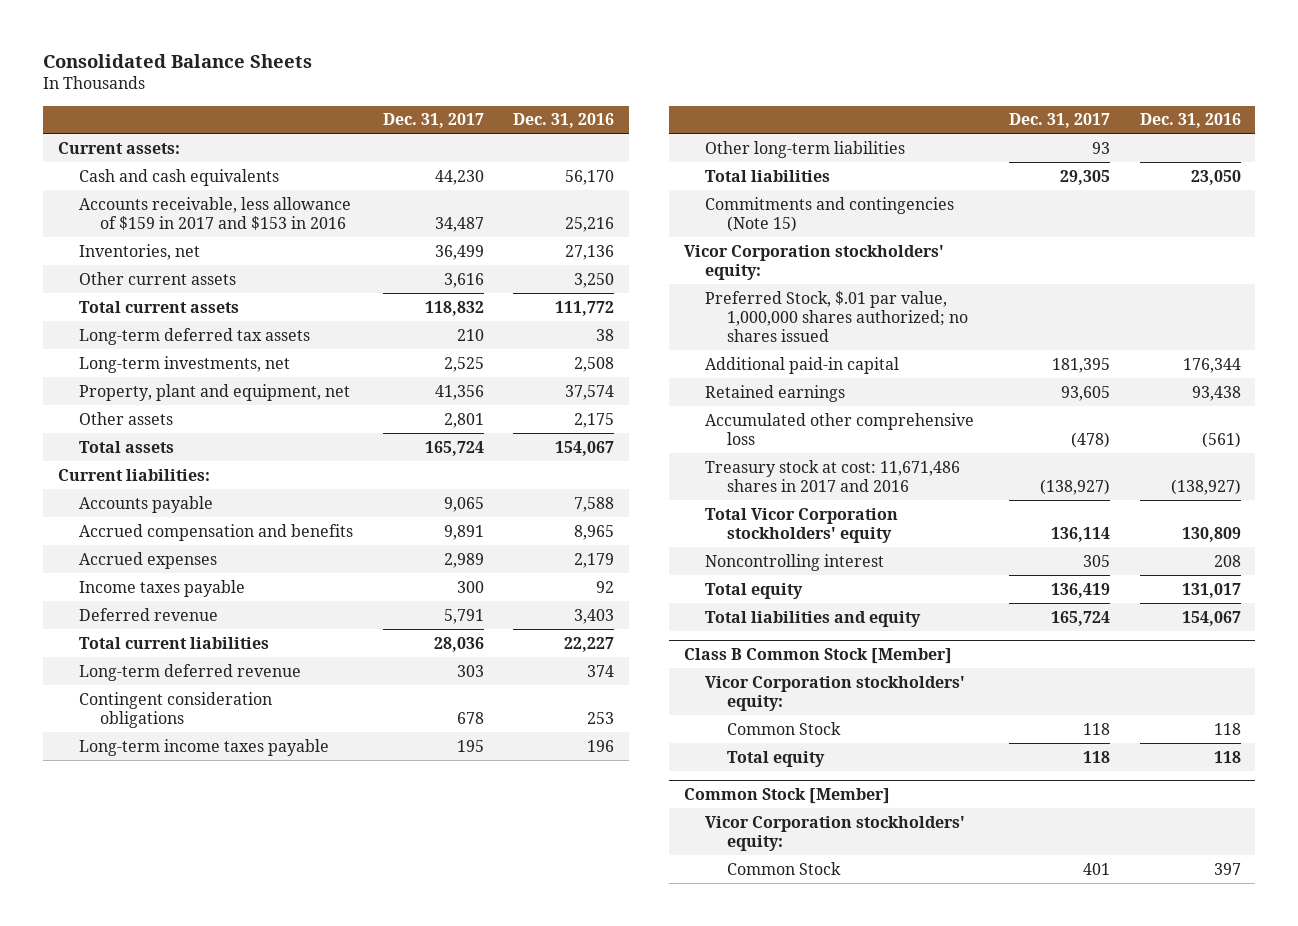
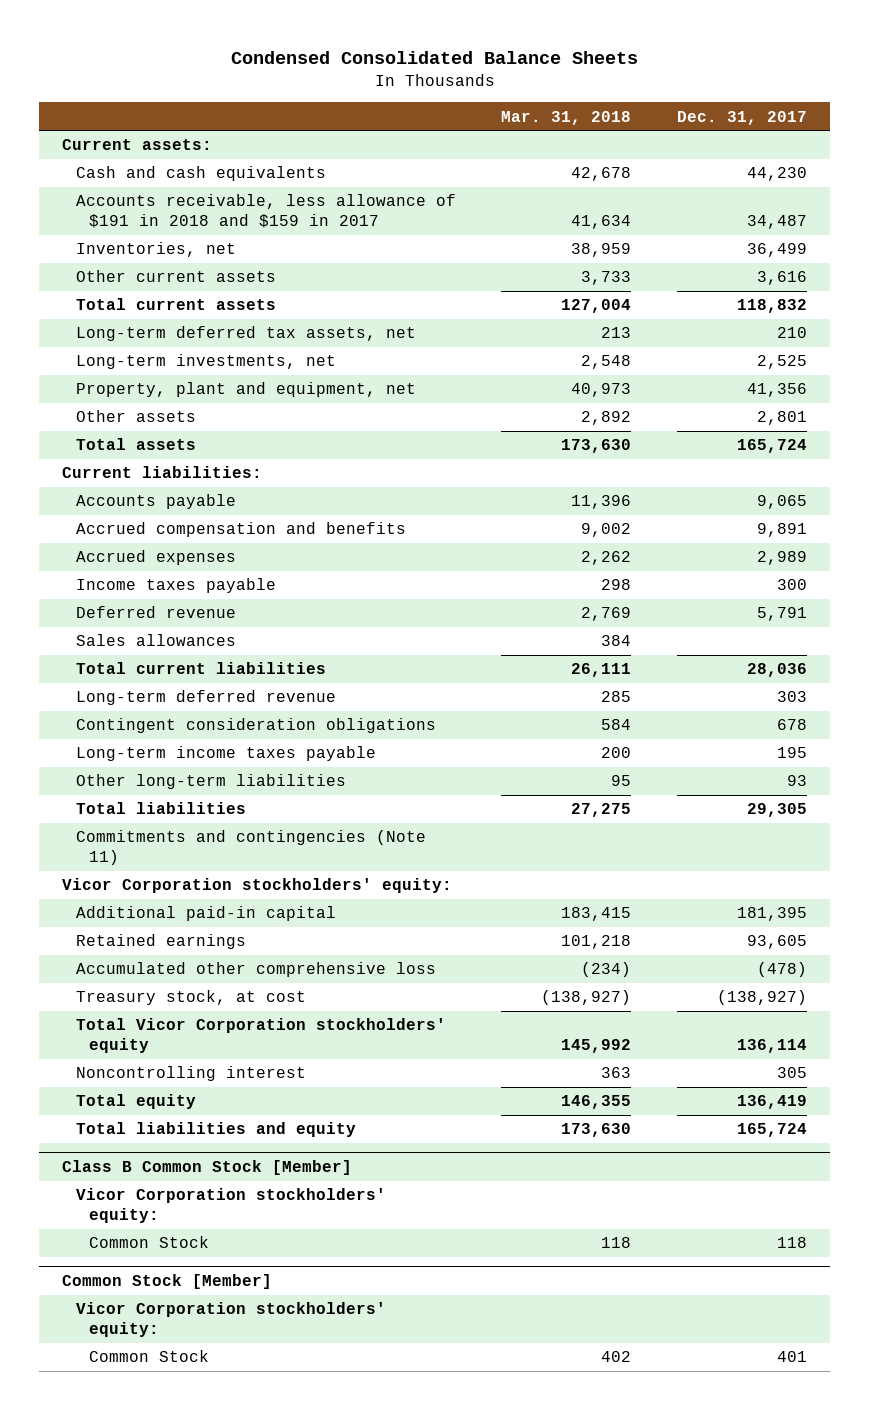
- Consolidated Balance Sheets
+ Condensed Consolidated Balance Sheets
- | Dec. 31, 2017 | Dec. 31, 2016
+ | Mar. 31, 2018 | Dec. 31, 2017
- Accounts receivable, less allowance of $159 in 2017 and $153 in 2016 | 34,487 | 25,216
+ Accounts receivable, less allowance of $191 in 2018 and $159 in 2017 | 41,634 | 34,487
- Long-term deferred tax assets | 210 | 38
+ Long-term deferred tax assets, net | 213 | 210
+ Sales allowances | 384 |
- Commitments and contingencies (Note 15)
+ Commitments and contingencies (Note 11)
- Preferred Stock, $.01 par value, 1,000,000 shares authorized; no shares issued
- Treasury stock at cost: 11,671,486 shares in 2017 and 2016 | (138,927) | (138,927)
+ Treasury stock, at cost | (138,927) | (138,927)
@ Class B Common Stock [Member]
- Total equity | 118 | 118

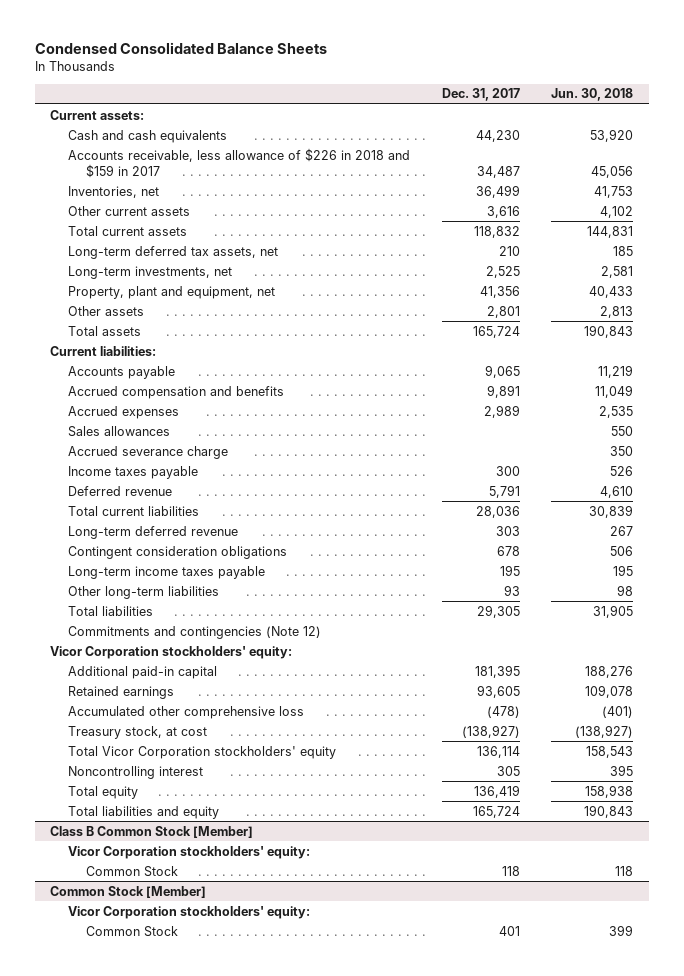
- | Mar. 31, 2018 | Dec. 31, 2017
+ | Dec. 31, 2017 | Jun. 30, 2018
- Accounts receivable, less allowance of $191 in 2018 and $159 in 2017 | 41,634 | 34,487
+ Accounts receivable, less allowance of $226 in 2018 and $159 in 2017 | 34,487 | 45,056
moved up: Sales allowances | | 550
+ Accrued severance charge | | 350
- Commitments and contingencies (Note 11)
+ Commitments and contingencies (Note 12)

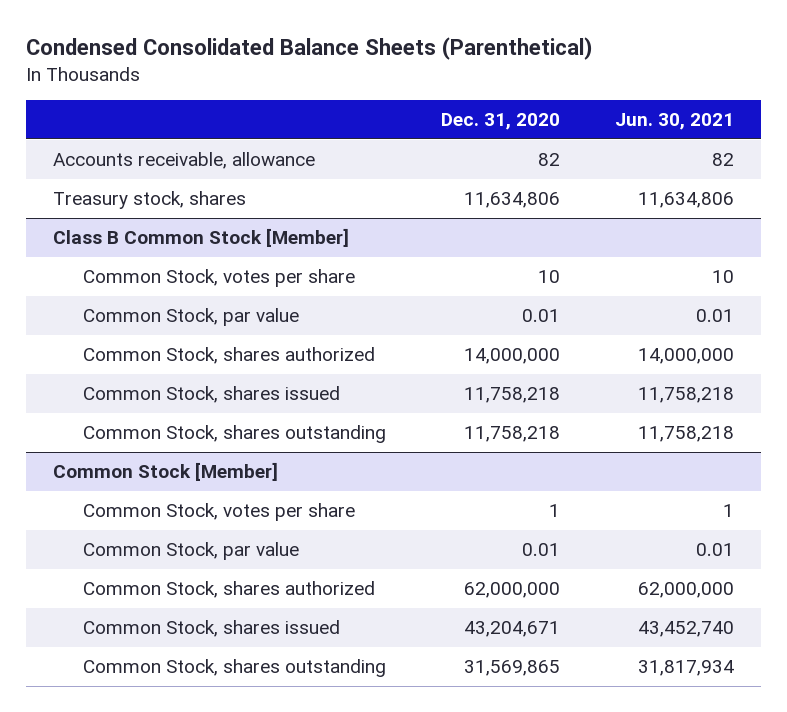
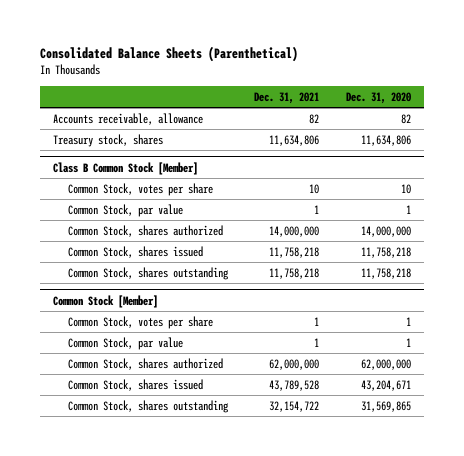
- Condensed Consolidated Balance Sheets (Parenthetical)
+ Consolidated Balance Sheets (Parenthetical)
- | Dec. 31, 2020 | Jun. 30, 2021
+ | Dec. 31, 2021 | Dec. 31, 2020
@ Class B Common Stock [Member]
- Common Stock, par value | 0.01 | 0.01
+ Common Stock, par value | 1 | 1
@ Common Stock [Member]
- Common Stock, par value | 0.01 | 0.01
+ Common Stock, par value | 1 | 1

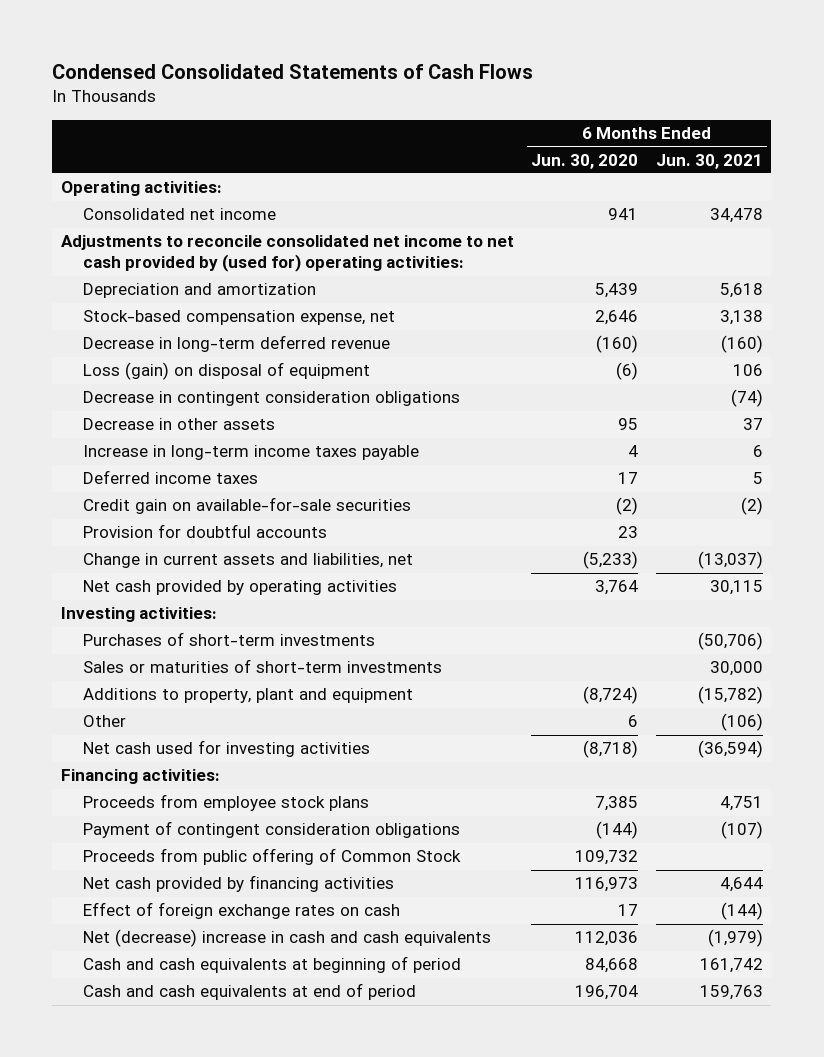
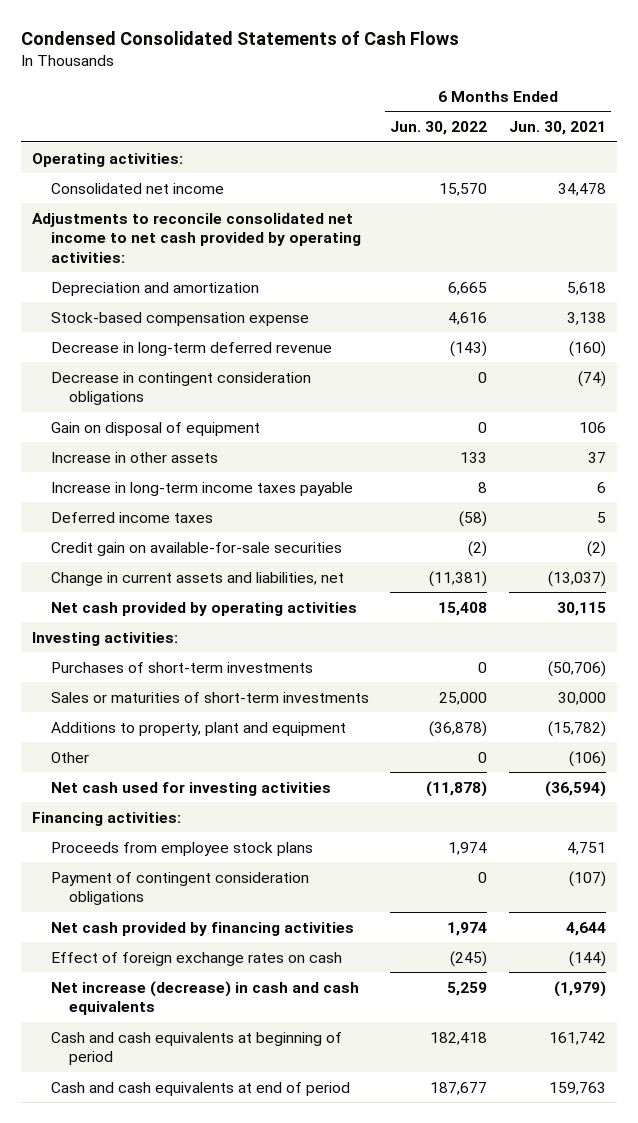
- | 6 Months Ended Jun. 30, 2020 | 6 Months Ended Jun. 30, 2021
+ | 6 Months Ended Jun. 30, 2022 | 6 Months Ended Jun. 30, 2021
- Adjustments to reconcile consolidated net income to net cash provided by (used for) operating activities:
+ Adjustments to reconcile consolidated net income to net cash provided by operating activities:
- Stock-based compensation expense, net | 2,646 | 3,138
+ Stock-based compensation expense | 4,616 | 3,138
- Loss (gain) on disposal of equipment | (6) | 106
- Decrease in other assets | 95 | 37
+ Gain on disposal of equipment | 0 | 106
+ Increase in other assets | 133 | 37
- Provision for doubtful accounts | 23 |
- Proceeds from public offering of Common Stock | 109,732 |
- Net (decrease) increase in cash and cash equivalents | 112,036 | (1,979)
+ Net increase (decrease) in cash and cash equivalents | 5,259 | (1,979)

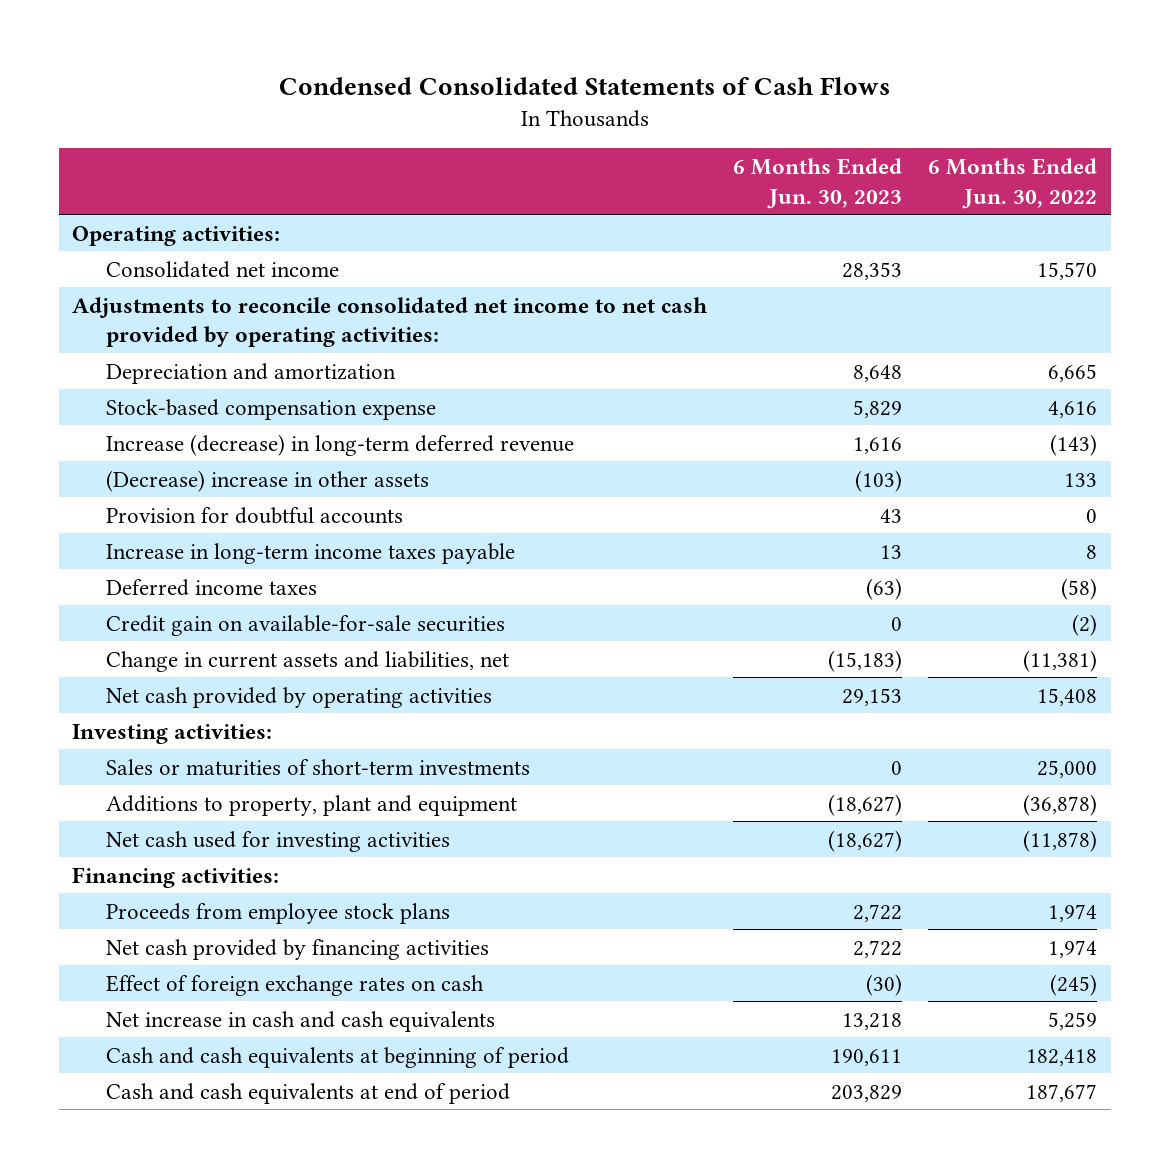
- | 6 Months Ended Jun. 30, 2022 | 6 Months Ended Jun. 30, 2021
+ | 6 Months Ended Jun. 30, 2023 | 6 Months Ended Jun. 30, 2022
- Decrease in long-term deferred revenue | (143) | (160)
- Decrease in contingent consideration obligations | 0 | (74)
- Gain on disposal of equipment | 0 | 106
- Increase in other assets | 133 | 37
+ Increase (decrease) in long-term deferred revenue | 1,616 | (143)
+ (Decrease) increase in other assets | (103) | 133
+ Provision for doubtful accounts | 43 | 0
- Purchases of short-term investments | 0 | (50,706)
- Other | 0 | (106)
- Payment of contingent consideration obligations | 0 | (107)
- Net increase (decrease) in cash and cash equivalents | 5,259 | (1,979)
+ Net increase in cash and cash equivalents | 13,218 | 5,259

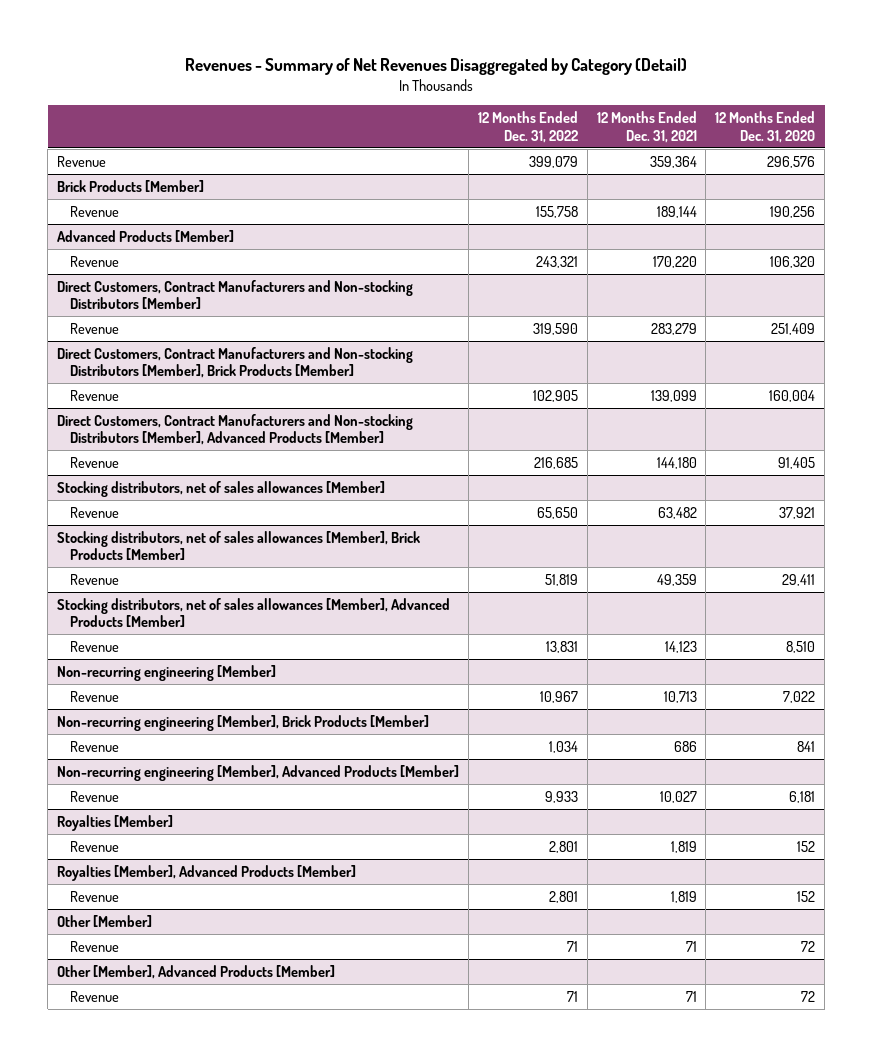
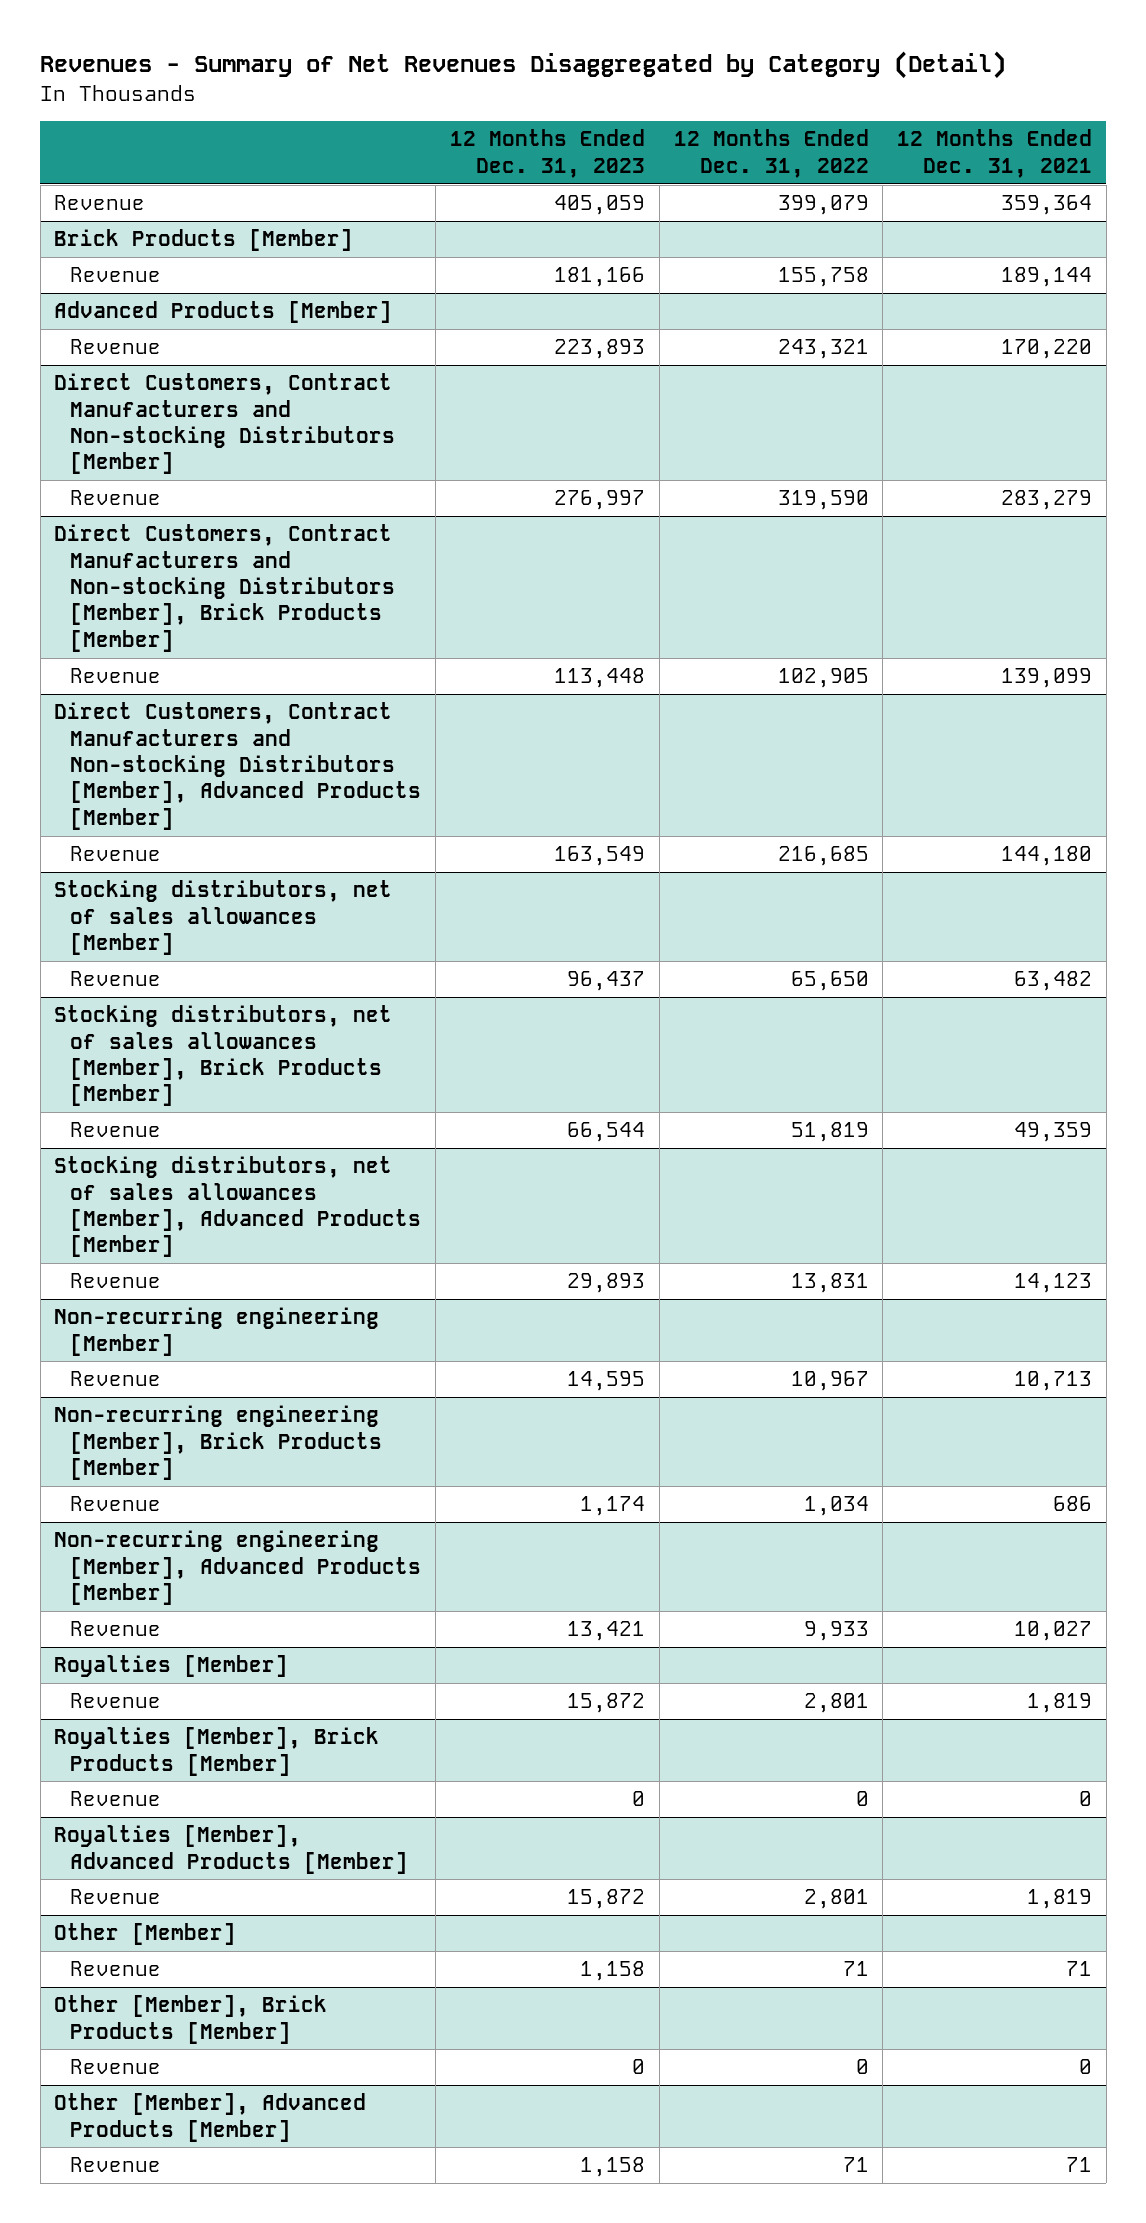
- | 12 Months Ended Dec. 31, 2022 | 12 Months Ended Dec. 31, 2021 | 12 Months Ended Dec. 31, 2020
+ | 12 Months Ended Dec. 31, 2023 | 12 Months Ended Dec. 31, 2022 | 12 Months Ended Dec. 31, 2021
+ Royalties [Member], Brick Products [Member]
+ Revenue | 0 | 0 | 0
+ Other [Member], Brick Products [Member]
+ Revenue | 0 | 0 | 0

